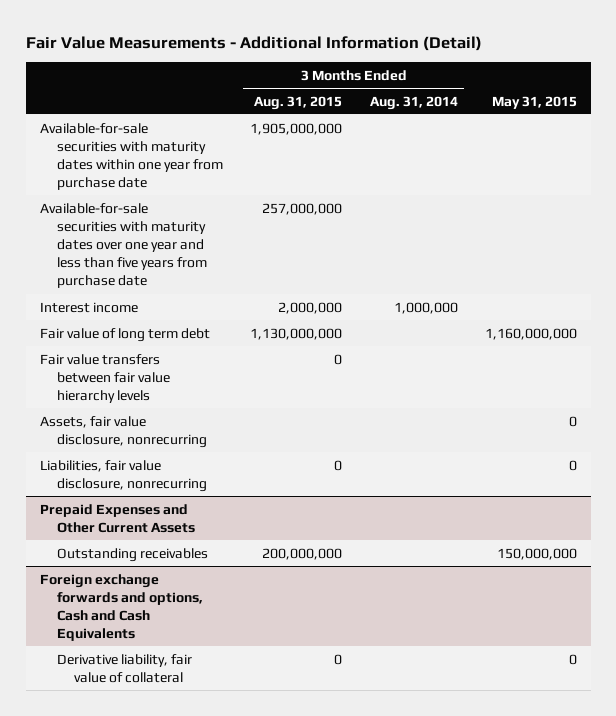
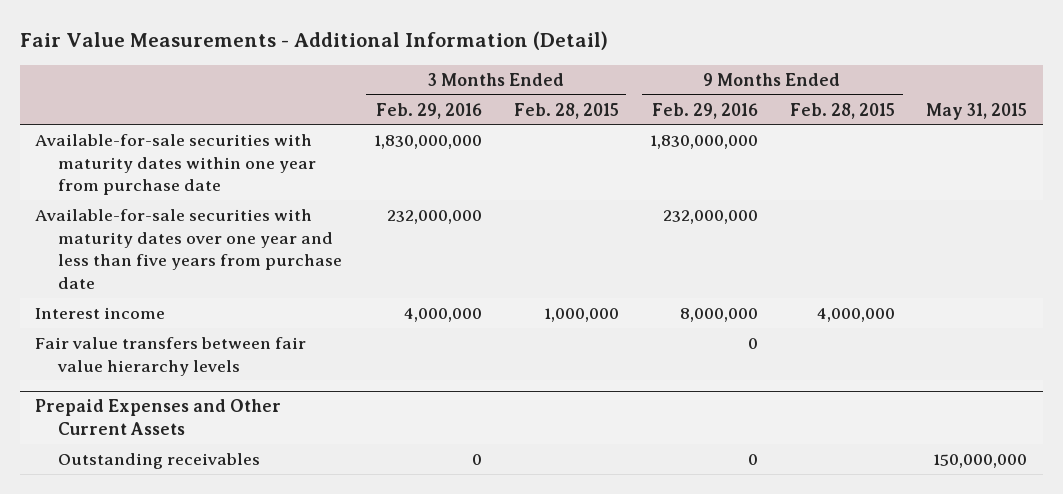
- | 3 Months Ended Aug. 31, 2015 | 3 Months Ended Aug. 31, 2014 | May 31, 2015
+ | 3 Months Ended Feb. 29, 2016 | 3 Months Ended Feb. 28, 2015 | 9 Months Ended Feb. 29, 2016 | 9 Months Ended Feb. 28, 2015 | May 31, 2015
- Fair value of long term debt | 1,130,000,000 | | 1,160,000,000
- Assets, fair value disclosure, nonrecurring | | | 0
- Liabilities, fair value disclosure, nonrecurring | 0 | | 0
- Foreign exchange forwards and options, Cash and Cash Equivalents
- Derivative liability, fair value of collateral | 0 | | 0

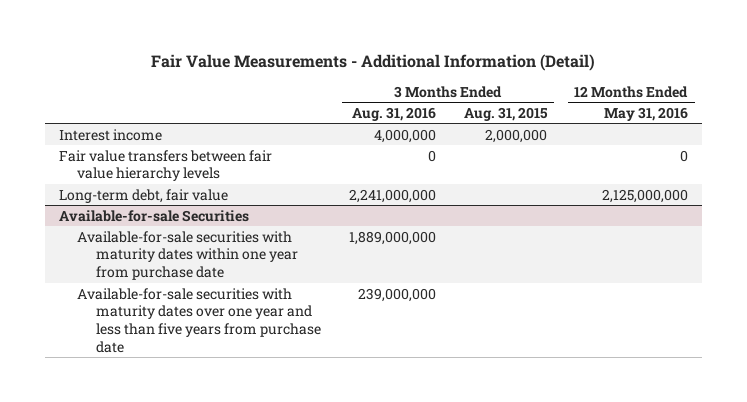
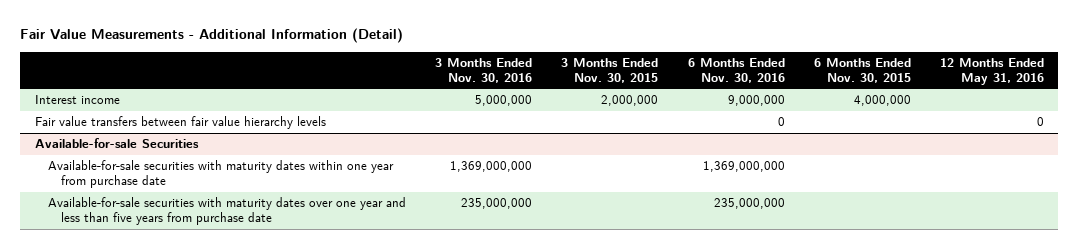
- | 3 Months Ended Aug. 31, 2016 | 3 Months Ended Aug. 31, 2015 | 12 Months Ended May 31, 2016
+ | 3 Months Ended Nov. 30, 2016 | 3 Months Ended Nov. 30, 2015 | 6 Months Ended Nov. 30, 2016 | 6 Months Ended Nov. 30, 2015 | 12 Months Ended May 31, 2016
- Long-term debt, fair value | 2,241,000,000 | | 2,125,000,000

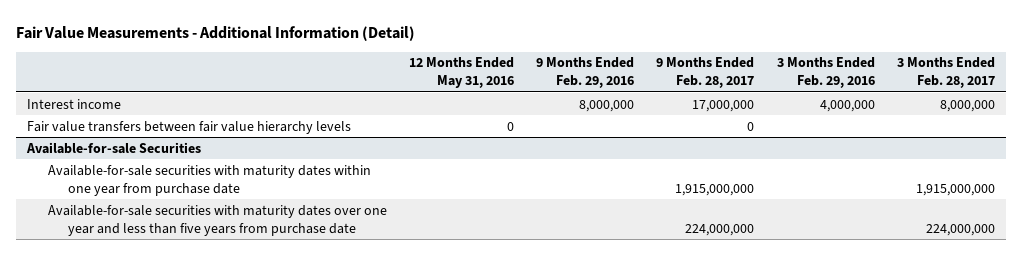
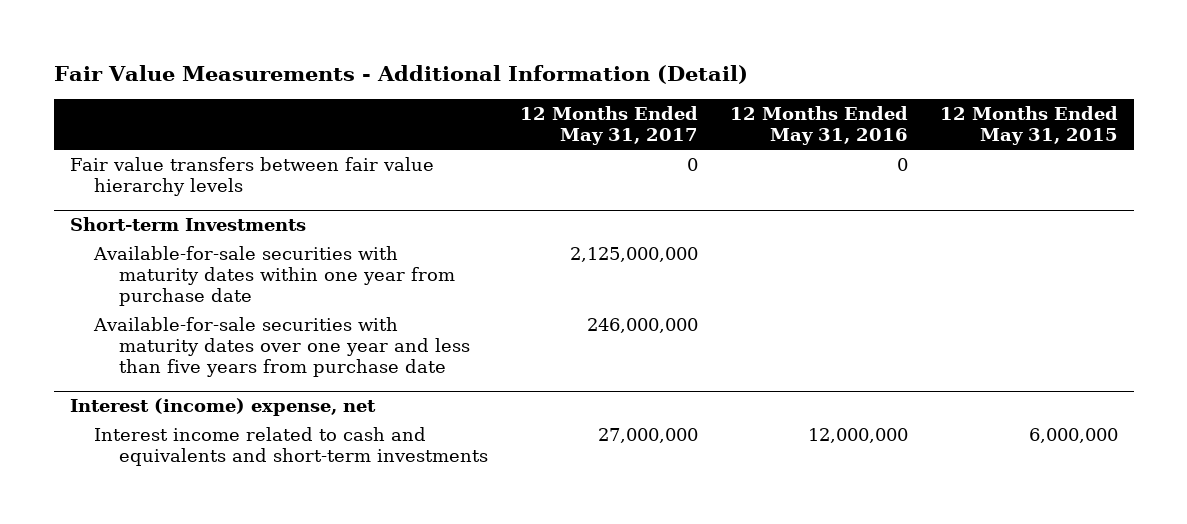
- | 12 Months Ended May 31, 2016 | 9 Months Ended Feb. 29, 2016 | 9 Months Ended Feb. 28, 2017 | 3 Months Ended Feb. 29, 2016 | 3 Months Ended Feb. 28, 2017
+ | 12 Months Ended May 31, 2017 | 12 Months Ended May 31, 2016 | 12 Months Ended May 31, 2015
- Interest income | | 8,000,000 | 17,000,000 | 4,000,000 | 8,000,000
- Available-for-sale Securities
+ Short-term Investments
+ Interest (income) expense, net
+ Interest income related to cash and equivalents and short-term investments | 27,000,000 | 12,000,000 | 6,000,000

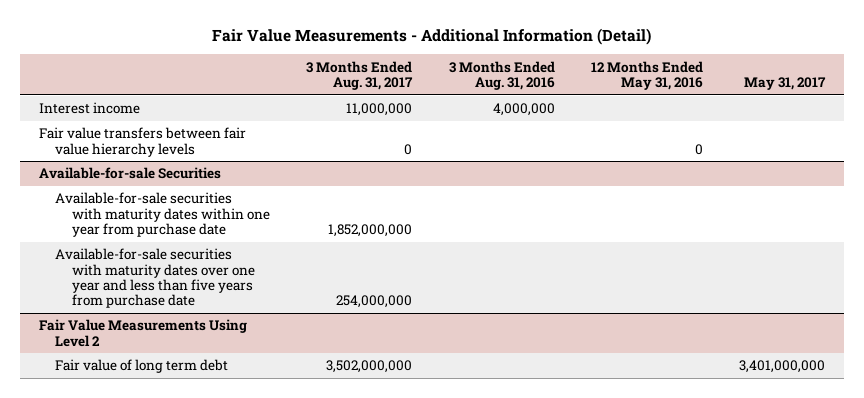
- | 12 Months Ended May 31, 2017 | 12 Months Ended May 31, 2016 | 12 Months Ended May 31, 2015
+ | 3 Months Ended Aug. 31, 2017 | 3 Months Ended Aug. 31, 2016 | 12 Months Ended May 31, 2016 | May 31, 2017
+ Interest income | 11,000,000 | 4,000,000 | |
- Short-term Investments
+ Available-for-sale Securities
- Interest (income) expense, net
- Interest income related to cash and equivalents and short-term investments | 27,000,000 | 12,000,000 | 6,000,000
+ Fair Value Measurements Using Level 2
+ Fair value of long term debt | 3,502,000,000 | | | 3,401,000,000

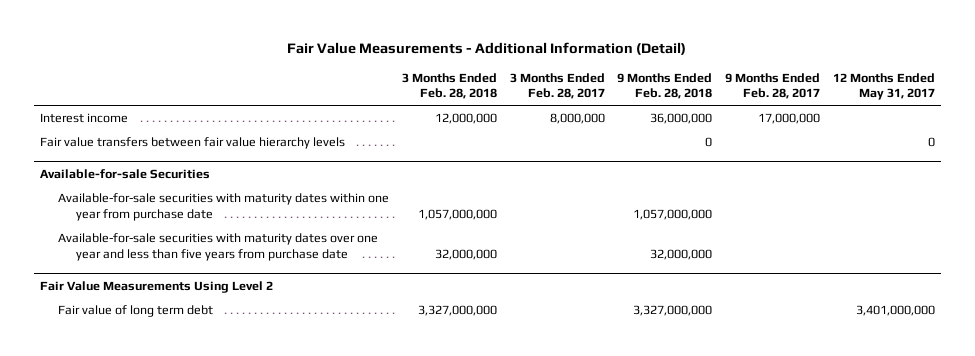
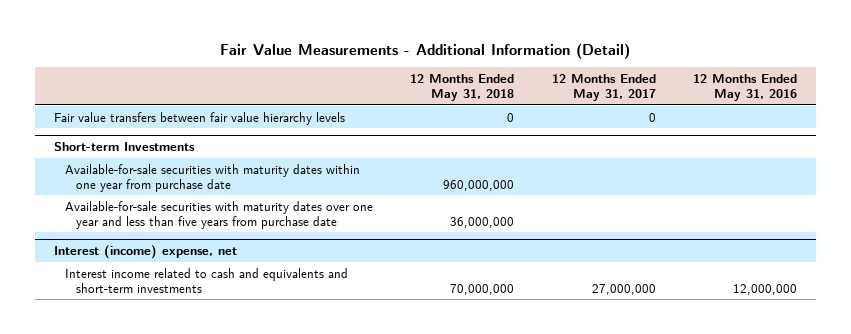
- | 3 Months Ended Feb. 28, 2018 | 3 Months Ended Feb. 28, 2017 | 9 Months Ended Feb. 28, 2018 | 9 Months Ended Feb. 28, 2017 | 12 Months Ended May 31, 2017
+ | 12 Months Ended May 31, 2018 | 12 Months Ended May 31, 2017 | 12 Months Ended May 31, 2016
- Interest income | 12,000,000 | 8,000,000 | 36,000,000 | 17,000,000 |
- Available-for-sale Securities
+ Short-term Investments
- Fair Value Measurements Using Level 2
- Fair value of long term debt | 3,327,000,000 | | 3,327,000,000 | | 3,401,000,000
+ Interest (income) expense, net
+ Interest income related to cash and equivalents and short-term investments | 70,000,000 | 27,000,000 | 12,000,000

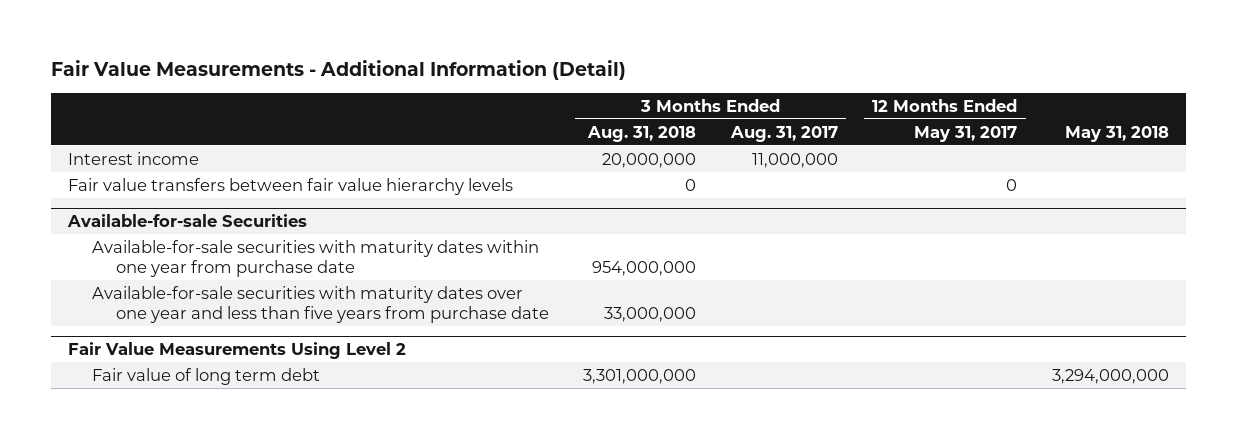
- | 12 Months Ended May 31, 2018 | 12 Months Ended May 31, 2017 | 12 Months Ended May 31, 2016
+ | 3 Months Ended Aug. 31, 2018 | 3 Months Ended Aug. 31, 2017 | 12 Months Ended May 31, 2017 | May 31, 2018
+ Interest income | 20,000,000 | 11,000,000 | |
- Short-term Investments
+ Available-for-sale Securities
- Interest (income) expense, net
- Interest income related to cash and equivalents and short-term investments | 70,000,000 | 27,000,000 | 12,000,000
+ Fair Value Measurements Using Level 2
+ Fair value of long term debt | 3,301,000,000 | | | 3,294,000,000

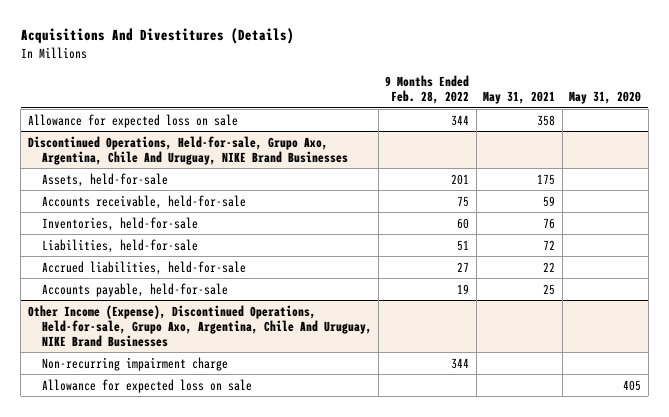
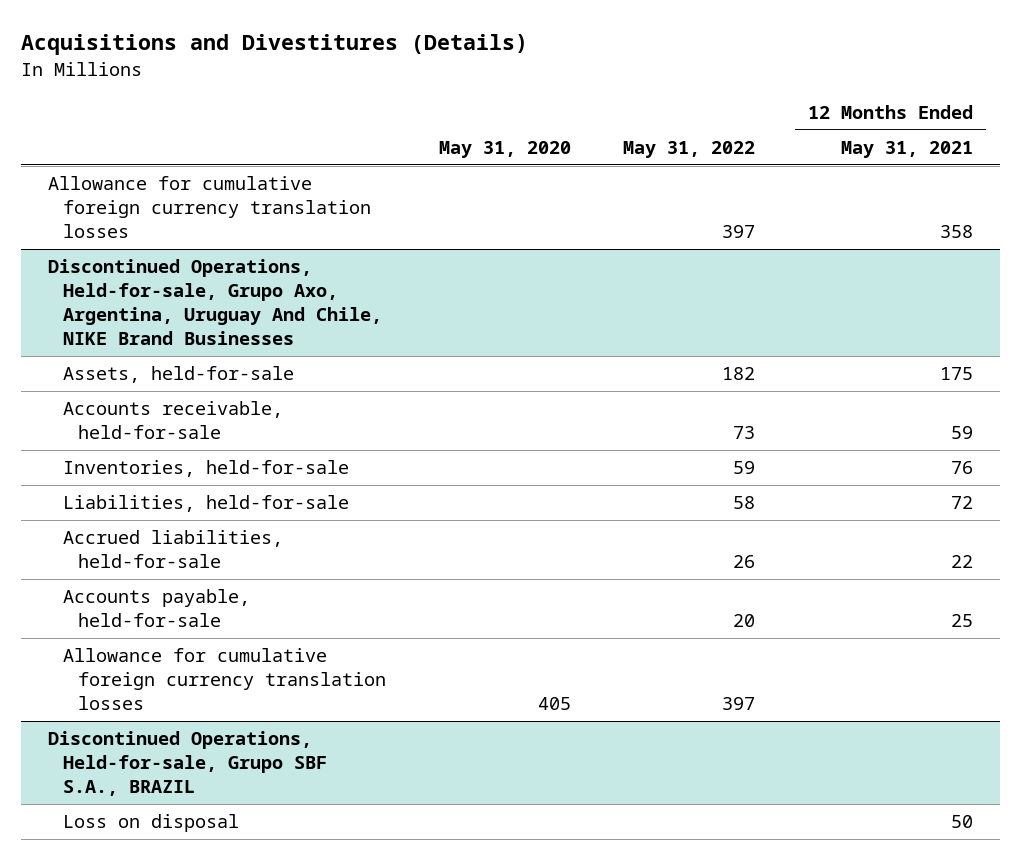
- Acquisitions And Divestitures (Details)
+ Acquisitions and Divestitures (Details)
- | 9 Months Ended Feb. 28, 2022 | May 31, 2021 | May 31, 2020
+ | May 31, 2020 | May 31, 2022 | 12 Months Ended May 31, 2021
- Allowance for expected loss on sale | 344 | 358 |
- Discontinued Operations, Held-for-sale, Grupo Axo, Argentina, Chile And Uruguay, NIKE Brand Businesses
+ Allowance for cumulative foreign currency translation losses | | 397 | 358
+ Discontinued Operations, Held-for-sale, Grupo Axo, Argentina, Uruguay And Chile, NIKE Brand Businesses
- Other Income (Expense), Discontinued Operations, Held-for-sale, Grupo Axo, Argentina, Chile And Uruguay, NIKE Brand Businesses
- Non-recurring impairment charge | 344 | |
- Allowance for expected loss on sale | | | 405
+ Allowance for cumulative foreign currency translation losses | 405 | 397 |
+ Discontinued Operations, Held-for-sale, Grupo SBF S.A., BRAZIL
+ Loss on disposal | | | 50

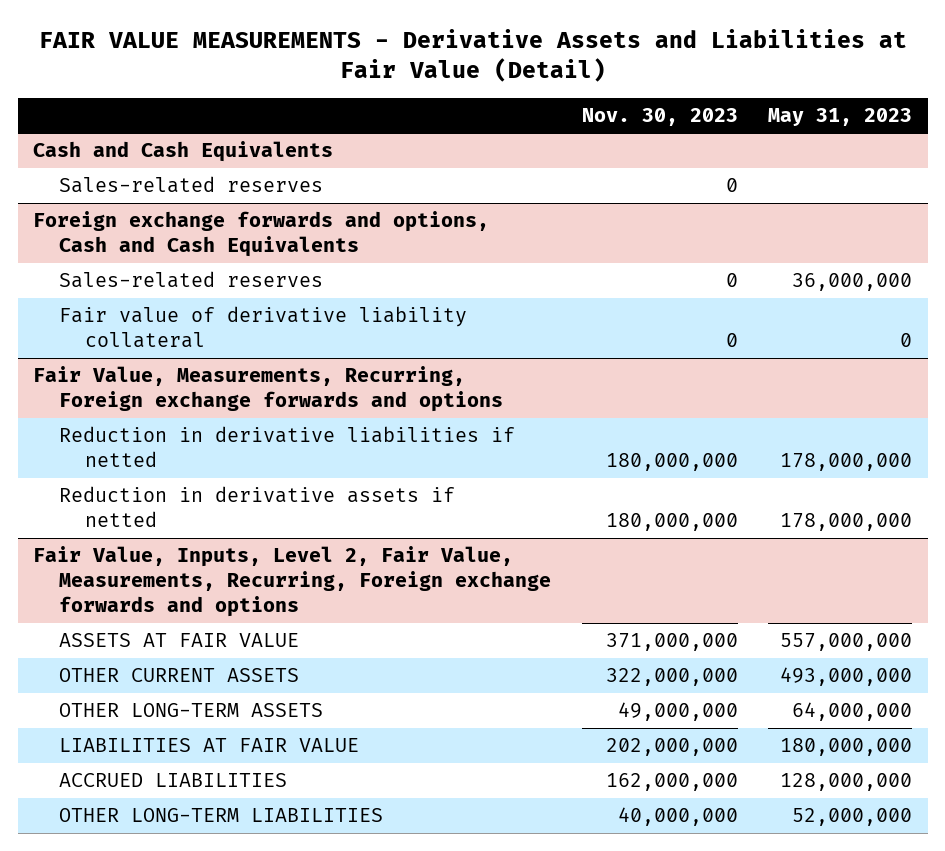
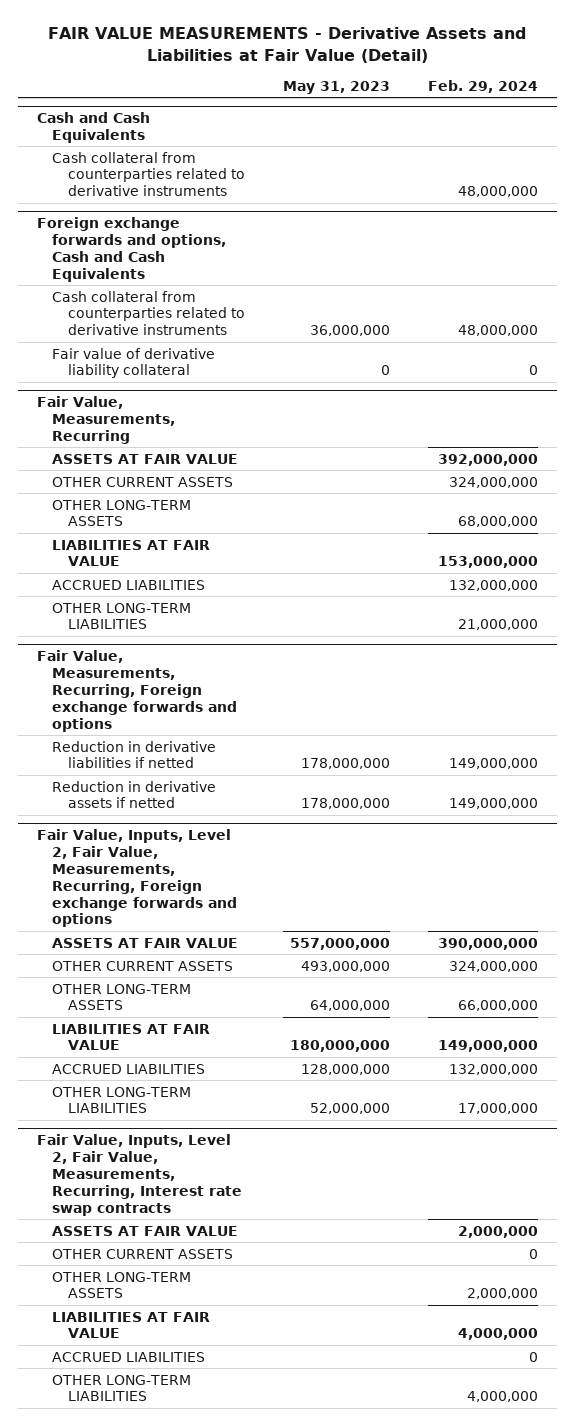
- | Nov. 30, 2023 | May 31, 2023
+ | May 31, 2023 | Feb. 29, 2024
@ Cash and Cash Equivalents
- Sales-related reserves | 0 |
+ Cash collateral from counterparties related to derivative instruments | | 48,000,000
@ Foreign exchange forwards and options, Cash and Cash Equivalents
- Sales-related reserves | 0 | 36,000,000
+ Cash collateral from counterparties related to derivative instruments | 36,000,000 | 48,000,000
+ Fair Value, Measurements, Recurring
+ ASSETS AT FAIR VALUE | | 392,000,000
+ OTHER CURRENT ASSETS | | 324,000,000
+ OTHER LONG-TERM ASSETS | | 68,000,000
+ LIABILITIES AT FAIR VALUE | | 153,000,000
+ ACCRUED LIABILITIES | | 132,000,000
+ OTHER LONG-TERM LIABILITIES | | 21,000,000
+ Fair Value, Inputs, Level 2, Fair Value, Measurements, Recurring, Interest rate swap contracts
+ ASSETS AT FAIR VALUE | | 2,000,000
+ OTHER CURRENT ASSETS | | 0
+ OTHER LONG-TERM ASSETS | | 2,000,000
+ LIABILITIES AT FAIR VALUE | | 4,000,000
+ ACCRUED LIABILITIES | | 0
+ OTHER LONG-TERM LIABILITIES | | 4,000,000

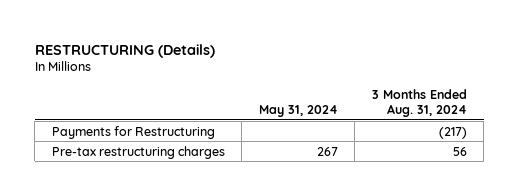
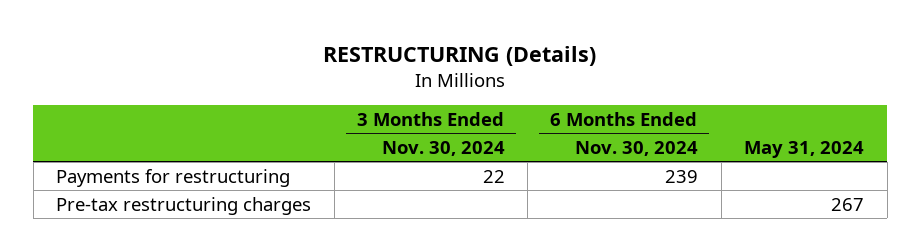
- | May 31, 2024 | 3 Months Ended Aug. 31, 2024
+ | 3 Months Ended Nov. 30, 2024 | 6 Months Ended Nov. 30, 2024 | May 31, 2024
- Payments for Restructuring | | (217)
+ Payments for restructuring | 22 | 239 |

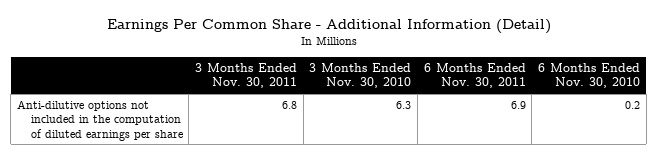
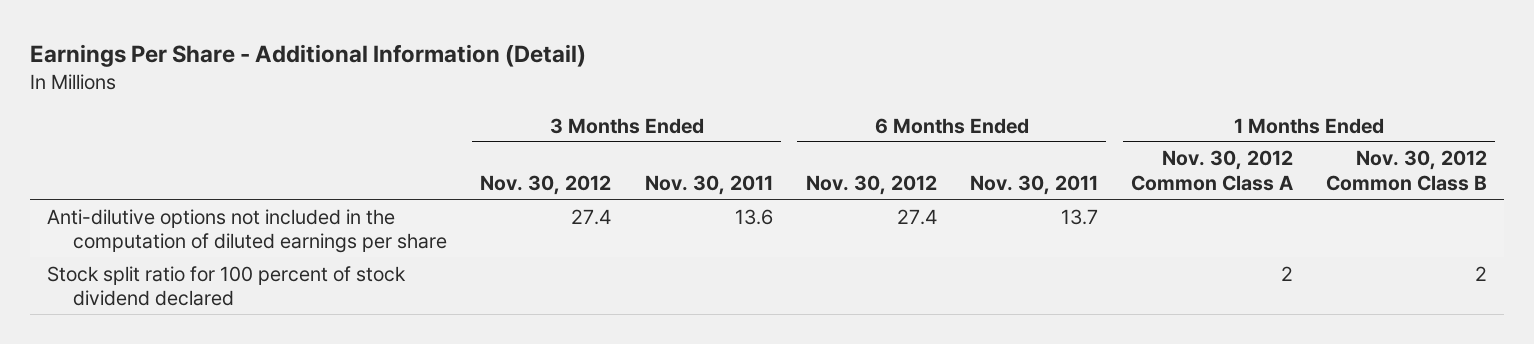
- Earnings Per Common Share - Additional Information (Detail)
+ Earnings Per Share - Additional Information (Detail)
- | 3 Months Ended Nov. 30, 2011 | 3 Months Ended Nov. 30, 2010 | 6 Months Ended Nov. 30, 2011 | 6 Months Ended Nov. 30, 2010
+ | 3 Months Ended Nov. 30, 2012 | 3 Months Ended Nov. 30, 2011 | 6 Months Ended Nov. 30, 2012 | 6 Months Ended Nov. 30, 2011 | 1 Months Ended Nov. 30, 2012 Common Class A | 1 Months Ended Nov. 30, 2012 Common Class B
- Anti-dilutive options not included in the computation of diluted earnings per share | 6.8 | 6.3 | 6.9 | 0.2
+ Anti-dilutive options not included in the computation of diluted earnings per share | 27.4 | 13.6 | 27.4 | 13.7 | |
+ Stock split ratio for 100 percent of stock dividend declared | | | | | 2 | 2

